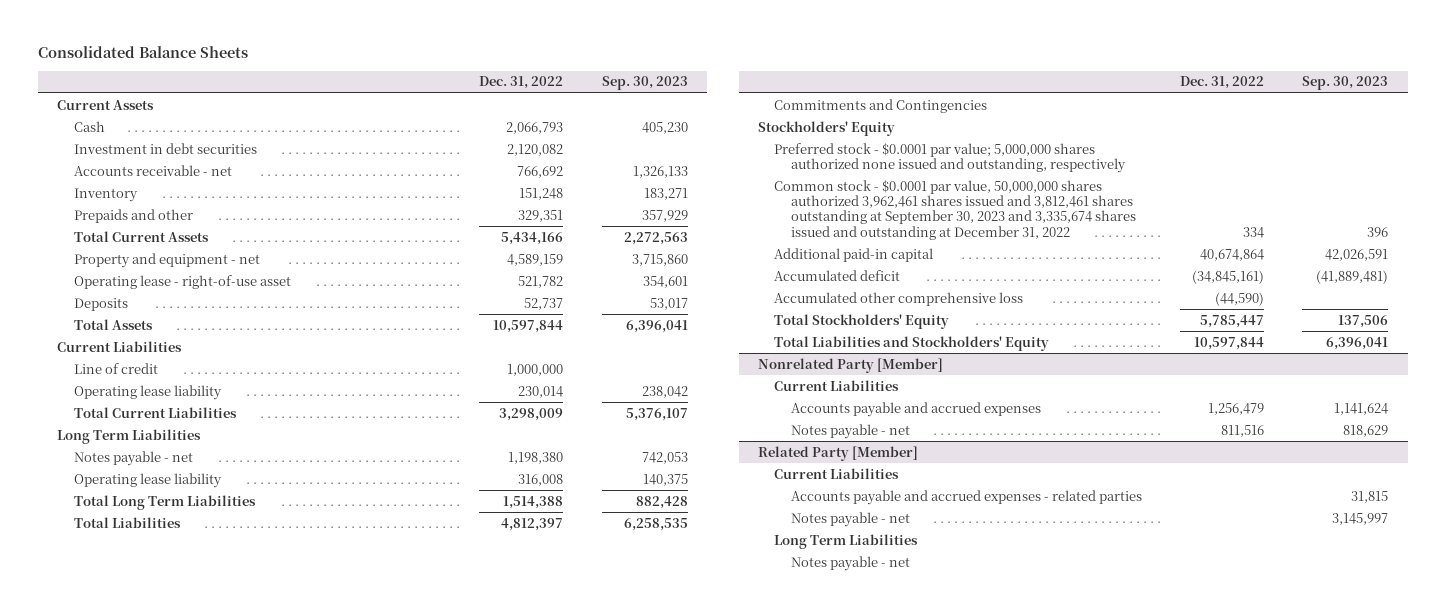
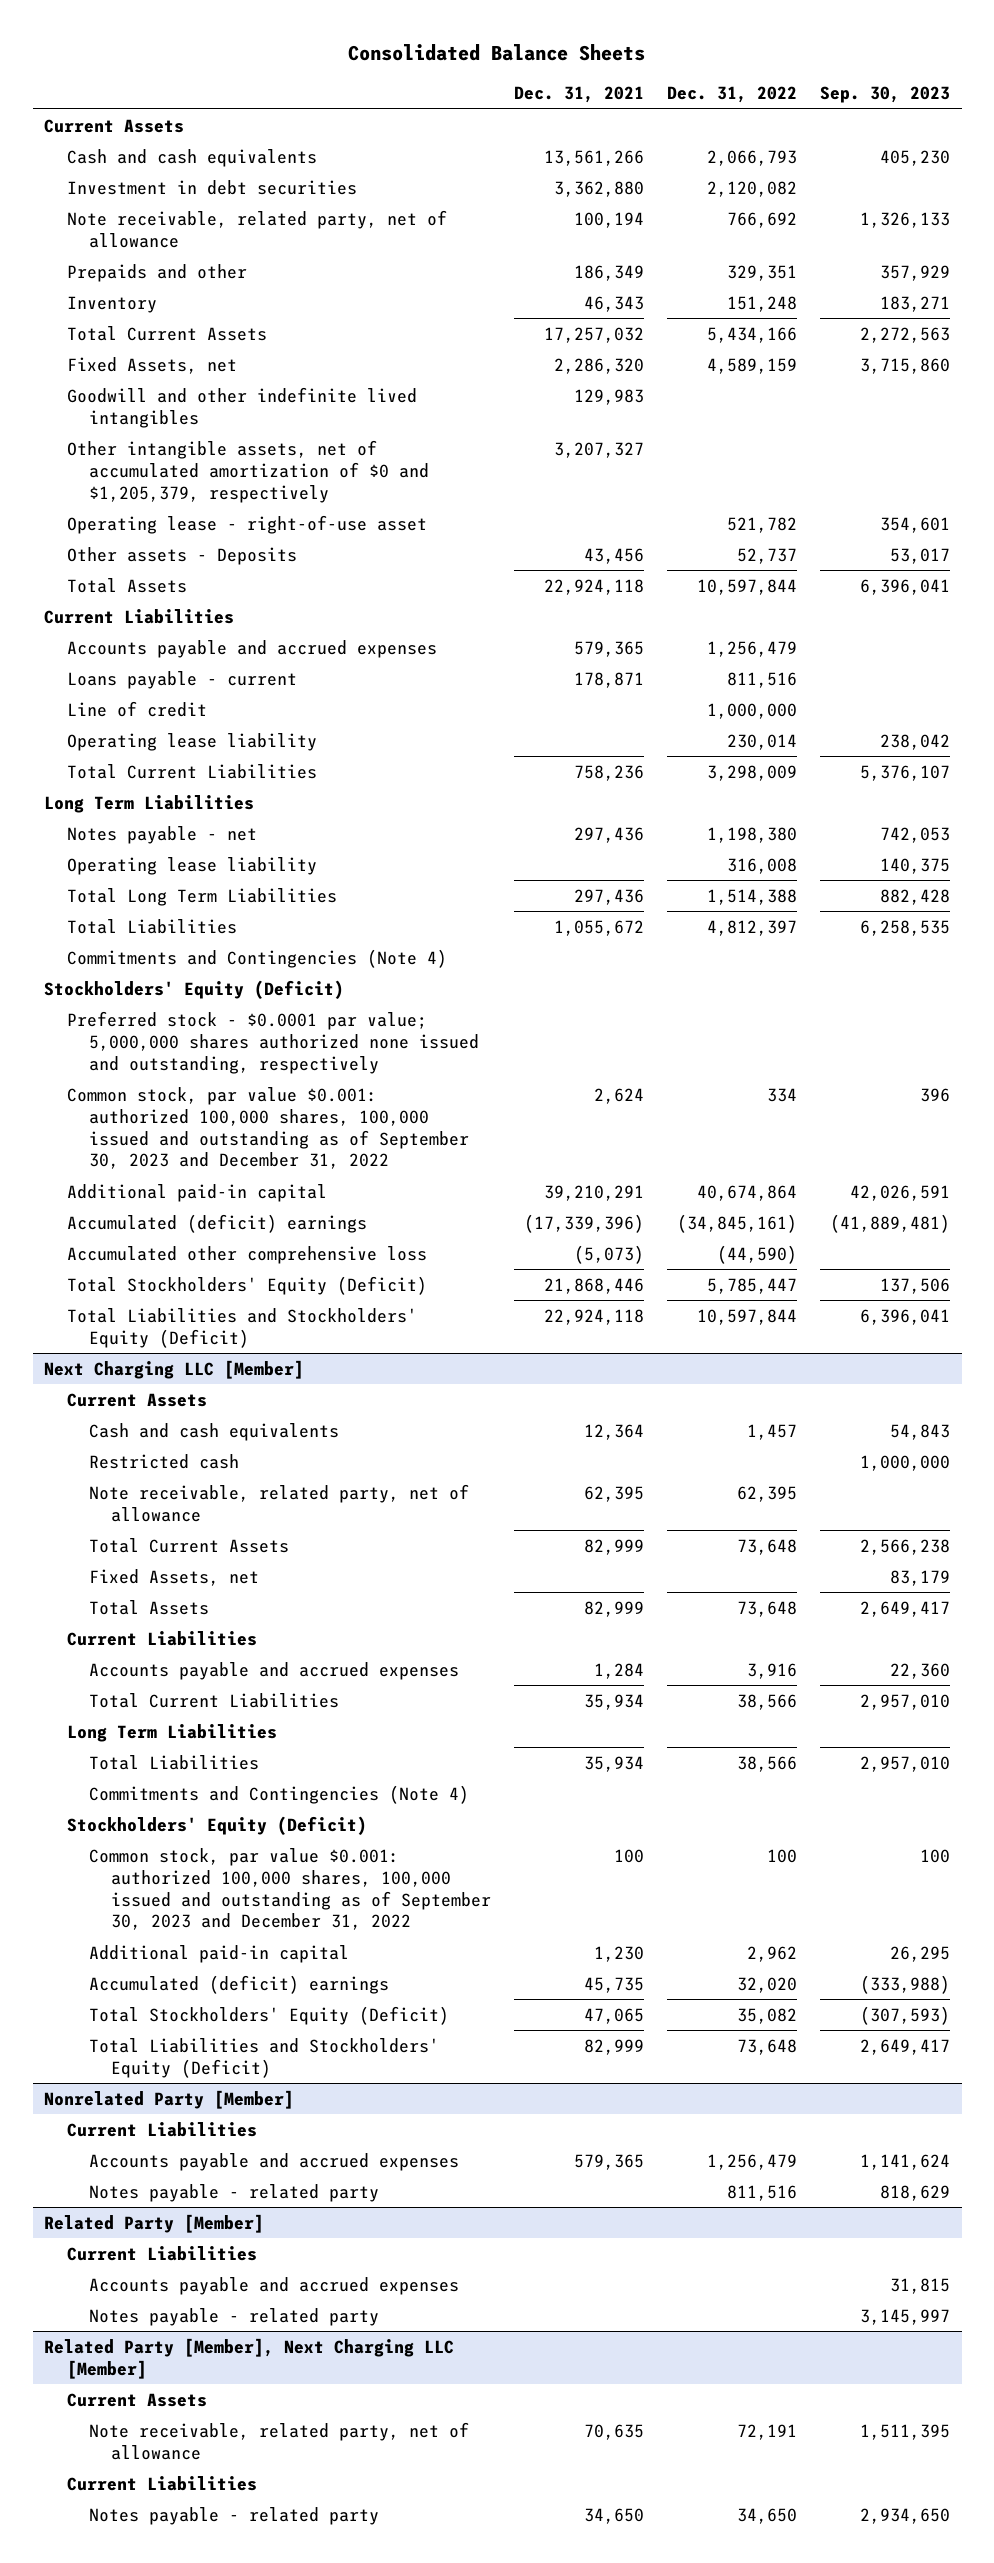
- | Dec. 31, 2022 | Sep. 30, 2023
+ | Dec. 31, 2021 | Dec. 31, 2022 | Sep. 30, 2023
- Cash | 2,066,793 | 405,230
+ Cash and cash equivalents | 13,561,266 | 2,066,793 | 405,230
- Accounts receivable - net | 766,692 | 1,326,133
+ Note receivable, related party, net of allowance | 100,194 | 766,692 | 1,326,133
moved down: Inventory | 46,343 | 151,248 | 183,271
- Property and equipment - net | 4,589,159 | 3,715,860
+ Fixed Assets, net | 2,286,320 | 4,589,159 | 3,715,860
+ Goodwill and other indefinite lived intangibles | 129,983 | |
+ Other intangible assets, net of accumulated amortization of $0 and $1,205,379, respectively | 3,207,327 | |
- Deposits | 52,737 | 53,017
+ Other assets - Deposits | 43,456 | 52,737 | 53,017
+ Accounts payable and accrued expenses | 579,365 | 1,256,479 |
+ Loans payable - current | 178,871 | 811,516 |
- Commitments and Contingencies
- Stockholders' Equity
+ Commitments and Contingencies (Note 4)
+ Stockholders' Equity (Deficit)
- Common stock - $0.0001 par value, 50,000,000 shares authorized 3,962,461 shares issued and 3,812,461 shares outstanding at September 30, 2023 and 3,335,674 shares issued and outstanding at December 31, 2022 | 334 | 396
+ Common stock, par value $0.001: authorized 100,000 shares, 100,000 issued and outstanding as of September 30, 2023 and December 31, 2022 | 2,624 | 334 | 396
- Accumulated deficit | (34,845,161) | (41,889,481)
+ Accumulated (deficit) earnings | (17,339,396) | (34,845,161) | (41,889,481)
- Total Stockholders' Equity | 5,785,447 | 137,506
- Total Liabilities and Stockholders' Equity | 10,597,844 | 6,396,041
+ Total Stockholders' Equity (Deficit) | 21,868,446 | 5,785,447 | 137,506
+ Total Liabilities and Stockholders' Equity (Deficit) | 22,924,118 | 10,597,844 | 6,396,041
+ Next Charging LLC [Member]
+ Current Assets
+ Cash and cash equivalents | 12,364 | 1,457 | 54,843
+ Restricted cash | | | 1,000,000
+ Note receivable, related party, net of allowance | 62,395 | 62,395 |
+ Total Current Assets | 82,999 | 73,648 | 2,566,238
+ Fixed Assets, net | | | 83,179
+ Total Assets | 82,999 | 73,648 | 2,649,417
+ Current Liabilities
+ Accounts payable and accrued expenses | 1,284 | 3,916 | 22,360
+ Total Current Liabilities | 35,934 | 38,566 | 2,957,010
+ Long Term Liabilities
+ Total Liabilities | 35,934 | 38,566 | 2,957,010
+ Commitments and Contingencies (Note 4)
+ Stockholders' Equity (Deficit)
+ Common stock, par value $0.001: authorized 100,000 shares, 100,000 issued and outstanding as of September 30, 2023 and December 31, 2022 | 100 | 100 | 100
+ Additional paid-in capital | 1,230 | 2,962 | 26,295
+ Accumulated (deficit) earnings | 45,735 | 32,020 | (333,988)
+ Total Stockholders' Equity (Deficit) | 47,065 | 35,082 | (307,593)
+ Total Liabilities and Stockholders' Equity (Deficit) | 82,999 | 73,648 | 2,649,417
@ Nonrelated Party [Member]
- Notes payable - net | 811,516 | 818,629
+ Notes payable - related party | | 811,516 | 818,629
@ Related Party [Member]
- Accounts payable and accrued expenses - related parties | | 31,815
- Notes payable - net | | 3,145,997
- Long Term Liabilities
- Notes payable - net
+ Accounts payable and accrued expenses | | | 31,815
+ Notes payable - related party | | | 3,145,997
+ Related Party [Member], Next Charging LLC [Member]
+ Current Assets
+ Note receivable, related party, net of allowance | 70,635 | 72,191 | 1,511,395
+ Current Liabilities
+ Notes payable - related party | 34,650 | 34,650 | 2,934,650

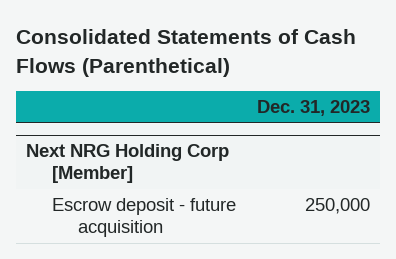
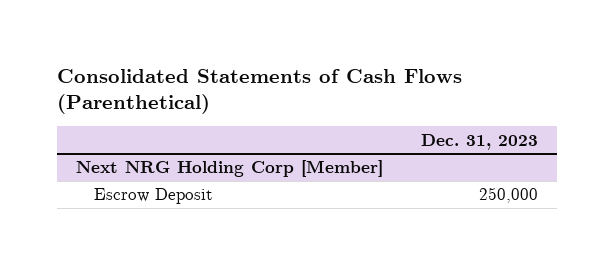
@ Next NRG Holding Corp [Member]
- Escrow deposit - future acquisition | 250,000
+ Escrow Deposit | 250,000

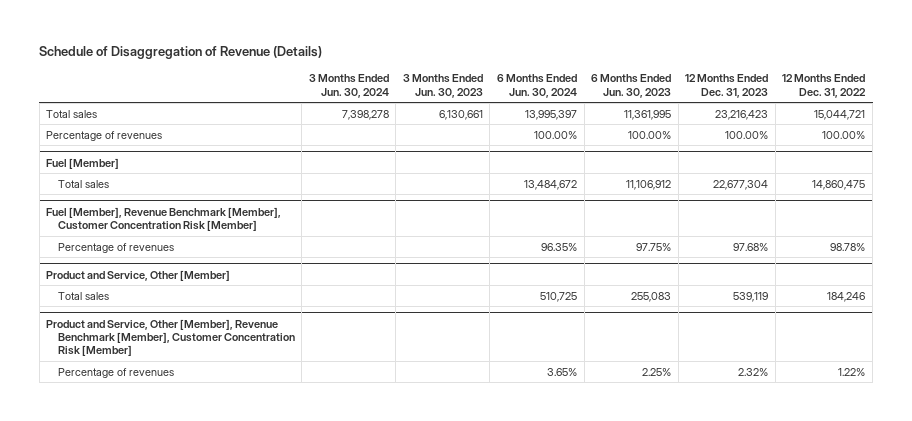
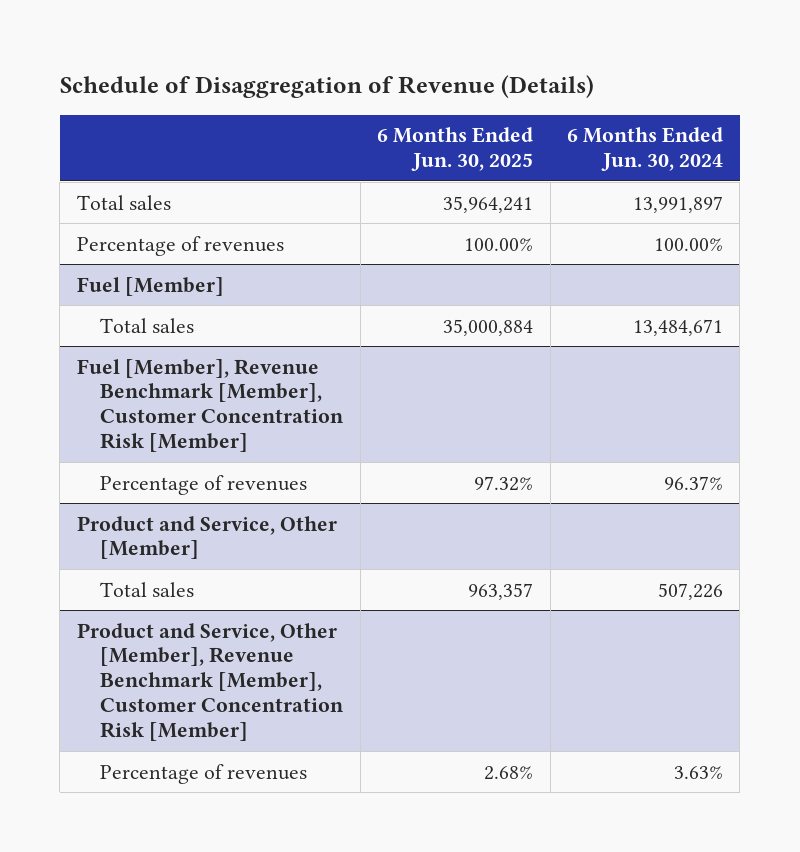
- | 3 Months Ended Jun. 30, 2024 | 3 Months Ended Jun. 30, 2023 | 6 Months Ended Jun. 30, 2024 | 6 Months Ended Jun. 30, 2023 | 12 Months Ended Dec. 31, 2023 | 12 Months Ended Dec. 31, 2022
+ | 6 Months Ended Jun. 30, 2025 | 6 Months Ended Jun. 30, 2024
- Total sales | 7,398,278 | 6,130,661 | 13,995,397 | 11,361,995 | 23,216,423 | 15,044,721
+ Total sales | 35,964,241 | 13,991,897
@ Fuel [Member]
- Total sales | | | 13,484,672 | 11,106,912 | 22,677,304 | 14,860,475
+ Total sales | 35,000,884 | 13,484,671
@ Fuel [Member], Revenue Benchmark [Member], Customer Concentration Risk [Member]
- Percentage of revenues | | | 96.35% | 97.75% | 97.68% | 98.78%
+ Percentage of revenues | 97.32% | 96.37%
@ Product and Service, Other [Member]
- Total sales | | | 510,725 | 255,083 | 539,119 | 184,246
+ Total sales | 963,357 | 507,226
@ Product and Service, Other [Member], Revenue Benchmark [Member], Customer Concentration Risk [Member]
- Percentage of revenues | | | 3.65% | 2.25% | 2.32% | 1.22%
+ Percentage of revenues | 2.68% | 3.63%

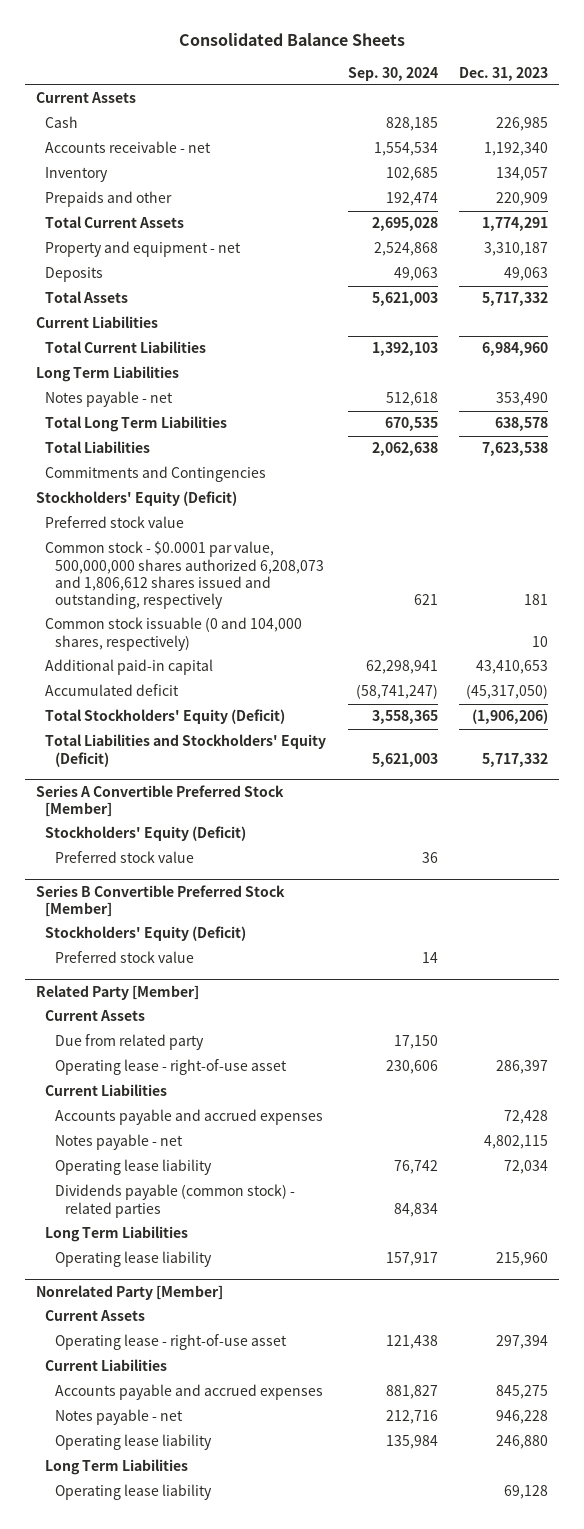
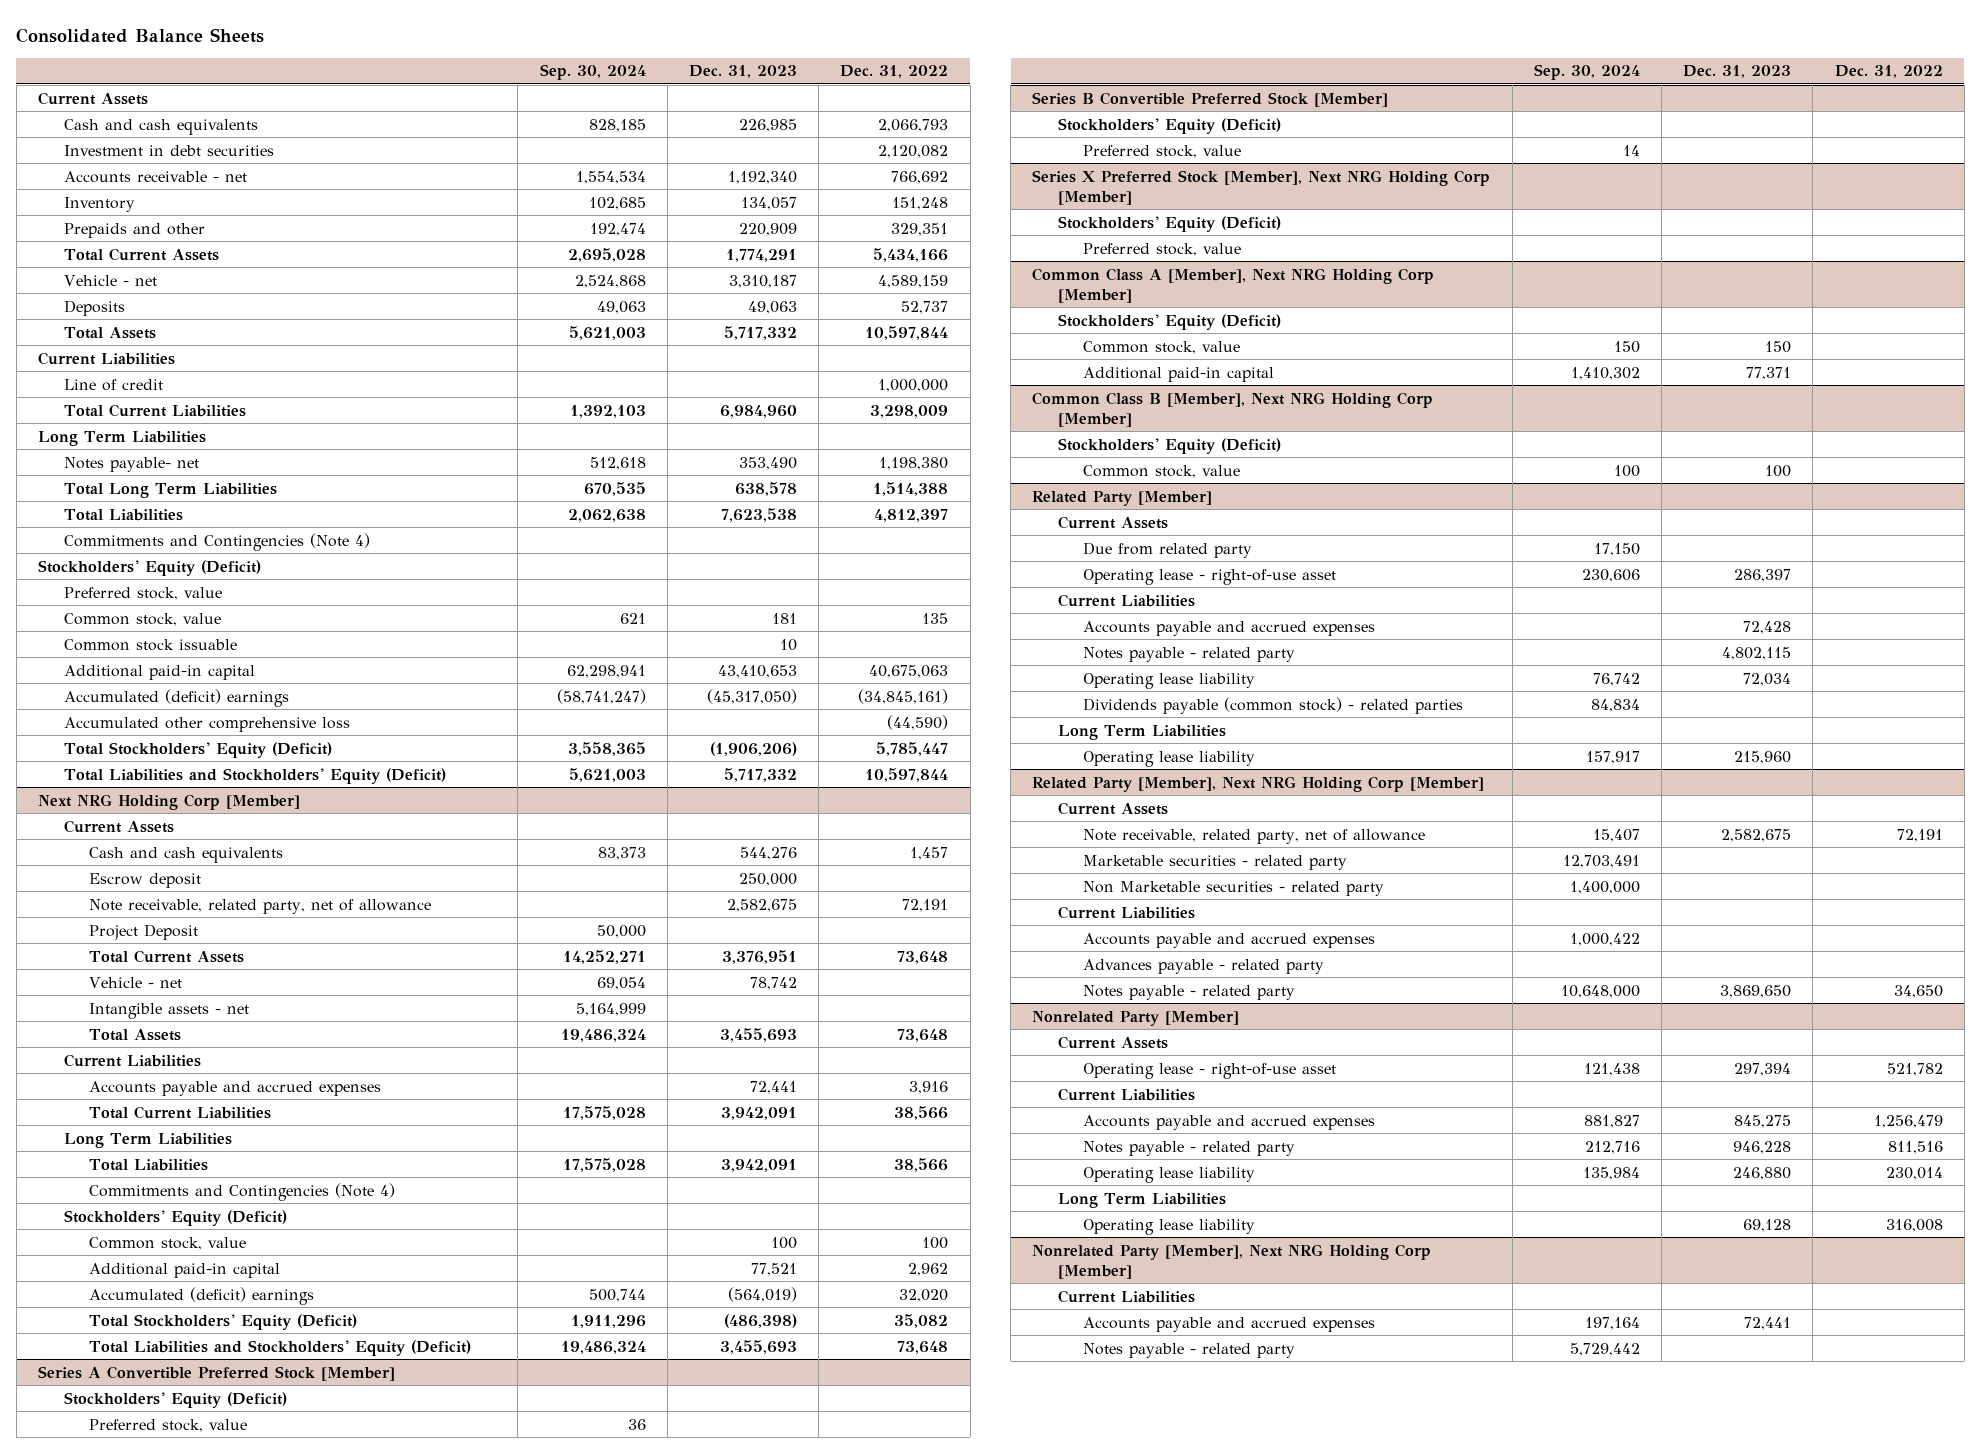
- | Sep. 30, 2024 | Dec. 31, 2023
+ | Sep. 30, 2024 | Dec. 31, 2023 | Dec. 31, 2022
- Cash | 828,185 | 226,985
+ Cash and cash equivalents | 828,185 | 226,985 | 2,066,793
+ Investment in debt securities | | | 2,120,082
- Property and equipment - net | 2,524,868 | 3,310,187
+ Vehicle - net | 2,524,868 | 3,310,187 | 4,589,159
+ Line of credit | | | 1,000,000
- Notes payable - net | 512,618 | 353,490
+ Notes payable- net | 512,618 | 353,490 | 1,198,380
- Commitments and Contingencies
+ Commitments and Contingencies (Note 4)
- Preferred stock value
- Common stock - $0.0001 par value, 500,000,000 shares authorized 6,208,073 and 1,806,612 shares issued and outstanding, respectively | 621 | 181
- Common stock issuable (0 and 104,000 shares, respectively) | | 10
+ Preferred stock, value
+ Common stock, value | 621 | 181 | 135
+ Common stock issuable | | 10 |
- Accumulated deficit | (58,741,247) | (45,317,050)
+ Accumulated (deficit) earnings | (58,741,247) | (45,317,050) | (34,845,161)
+ Accumulated other comprehensive loss | | | (44,590)
+ Next NRG Holding Corp [Member]
+ Current Assets
+ Cash and cash equivalents | 83,373 | 544,276 | 1,457
+ Escrow deposit | | 250,000 |
+ Note receivable, related party, net of allowance | | 2,582,675 | 72,191
+ Project Deposit | 50,000 | |
+ Total Current Assets | 14,252,271 | 3,376,951 | 73,648
+ Vehicle - net | 69,054 | 78,742 |
+ Intangible assets - net | 5,164,999 | |
+ Total Assets | 19,486,324 | 3,455,693 | 73,648
+ Current Liabilities
+ Accounts payable and accrued expenses | | 72,441 | 3,916
+ Total Current Liabilities | 17,575,028 | 3,942,091 | 38,566
+ Long Term Liabilities
+ Total Liabilities | 17,575,028 | 3,942,091 | 38,566
+ Commitments and Contingencies (Note 4)
+ Stockholders' Equity (Deficit)
+ Common stock, value | | 100 | 100
+ Additional paid-in capital | | 77,521 | 2,962
+ Accumulated (deficit) earnings | 500,744 | (564,019) | 32,020
+ Total Stockholders' Equity (Deficit) | 1,911,296 | (486,398) | 35,082
+ Total Liabilities and Stockholders' Equity (Deficit) | 19,486,324 | 3,455,693 | 73,648
@ Series A Convertible Preferred Stock [Member]
- Preferred stock value | 36 |
+ Preferred stock, value | 36 | |
@ Series B Convertible Preferred Stock [Member]
- Preferred stock value | 14 |
+ Preferred stock, value | 14 | |
+ Series X Preferred Stock [Member], Next NRG Holding Corp [Member]
+ Stockholders' Equity (Deficit)
+ Preferred stock, value
+ Common Class A [Member], Next NRG Holding Corp [Member]
+ Stockholders' Equity (Deficit)
+ Common stock, value | 150 | 150 |
+ Additional paid-in capital | 1,410,302 | 77,371 |
+ Common Class B [Member], Next NRG Holding Corp [Member]
+ Stockholders' Equity (Deficit)
+ Common stock, value | 100 | 100 |
@ Related Party [Member]
- Notes payable - net | | 4,802,115
+ Notes payable - related party | | 4,802,115 |
+ Related Party [Member], Next NRG Holding Corp [Member]
+ Current Assets
+ Note receivable, related party, net of allowance | 15,407 | 2,582,675 | 72,191
+ Marketable securities - related party | 12,703,491 | |
+ Non Marketable securities - related party | 1,400,000 | |
+ Current Liabilities
+ Accounts payable and accrued expenses | 1,000,422 | |
+ Advances payable - related party
+ Notes payable - related party | 10,648,000 | 3,869,650 | 34,650
@ Nonrelated Party [Member]
- Notes payable - net | 212,716 | 946,228
+ Notes payable - related party | 212,716 | 946,228 | 811,516
+ Nonrelated Party [Member], Next NRG Holding Corp [Member]
+ Current Liabilities
+ Accounts payable and accrued expenses | 197,164 | 72,441 |
+ Notes payable - related party | 5,729,442 | |

